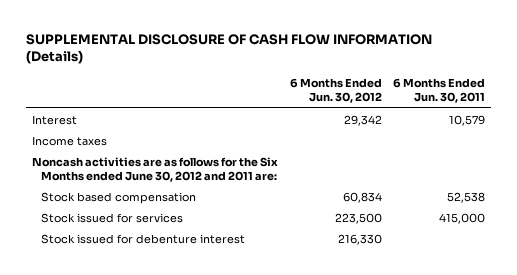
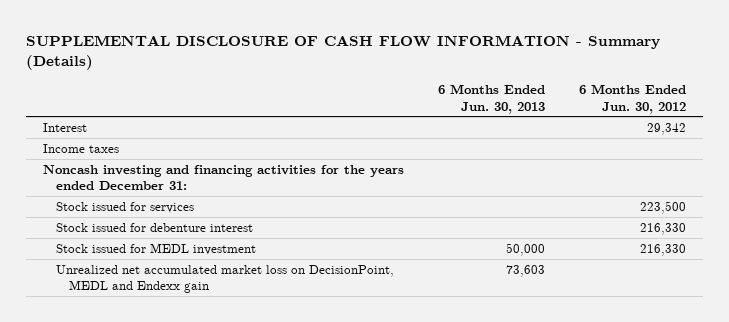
- SUPPLEMENTAL DISCLOSURE OF CASH FLOW INFORMATION (Details)
+ SUPPLEMENTAL DISCLOSURE OF CASH FLOW INFORMATION - Summary (Details)
- | 6 Months Ended Jun. 30, 2012 | 6 Months Ended Jun. 30, 2011
+ | 6 Months Ended Jun. 30, 2013 | 6 Months Ended Jun. 30, 2012
- Noncash activities are as follows for the Six Months ended June 30, 2012 and 2011 are:
- Stock based compensation | 60,834 | 52,538
+ Noncash investing and financing activities for the years ended December 31:
+ Stock issued for MEDL investment | 50,000 | 216,330
+ Unrealized net accumulated market loss on DecisionPoint, MEDL and Endexx gain | 73,603 |

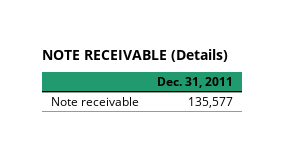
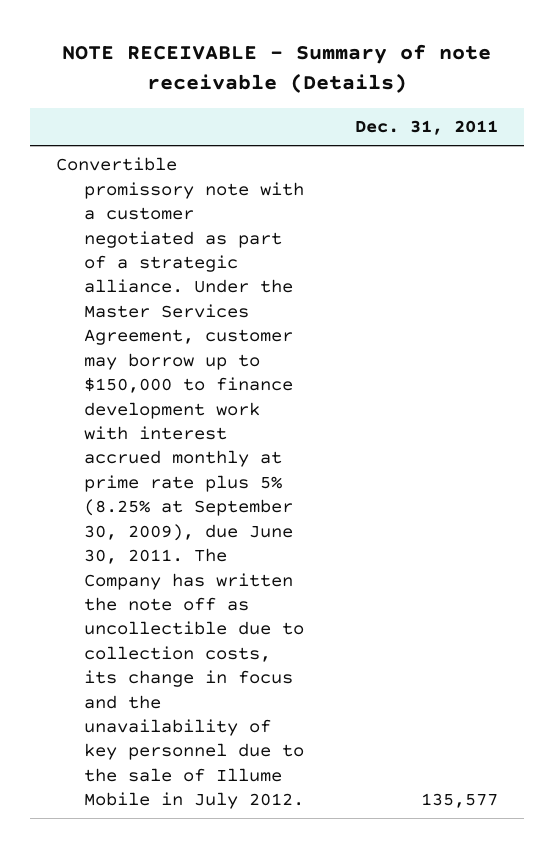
- NOTE RECEIVABLE (Details)
+ NOTE RECEIVABLE - Summary of note receivable (Details)
- Note receivable | 135,577
+ Convertible promissory note with a customer negotiated as part of a strategic alliance. Under the Master Services Agreement, customer may borrow up to $150,000 to finance development work with interest accrued monthly at prime rate plus 5% (8.25% at September 30, 2009), due June 30, 2011. The Company has written the note off as uncollectible due to collection costs, its change in focus and the unavailability of key personnel due to the sale of Illume Mobile in July 2012. | 135,577

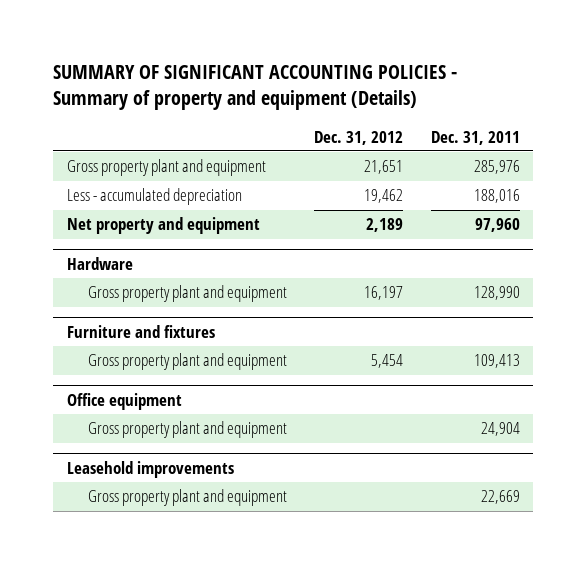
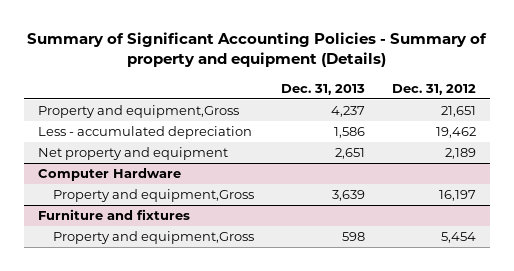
- SUMMARY OF SIGNIFICANT ACCOUNTING POLICIES - Summary of property and equipment (Details)
+ Summary of Significant Accounting Policies - Summary of property and equipment (Details)
- | Dec. 31, 2012 | Dec. 31, 2011
+ | Dec. 31, 2013 | Dec. 31, 2012
- Gross property plant and equipment | 21,651 | 285,976
+ Property and equipment,Gross | 4,237 | 21,651
- Hardware
- Gross property plant and equipment | 16,197 | 128,990
+ Computer Hardware
+ Property and equipment,Gross | 3,639 | 16,197
@ Furniture and fixtures
- Gross property plant and equipment | 5,454 | 109,413
- Office equipment
- Gross property plant and equipment | | 24,904
- Leasehold improvements
- Gross property plant and equipment | | 22,669
@ Furniture and fixtures
+ Property and equipment,Gross | 598 | 5,454

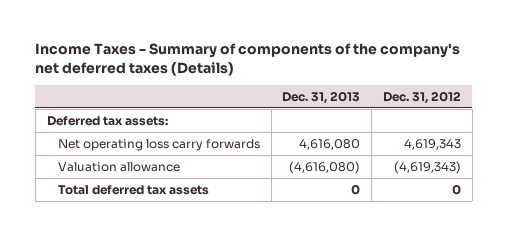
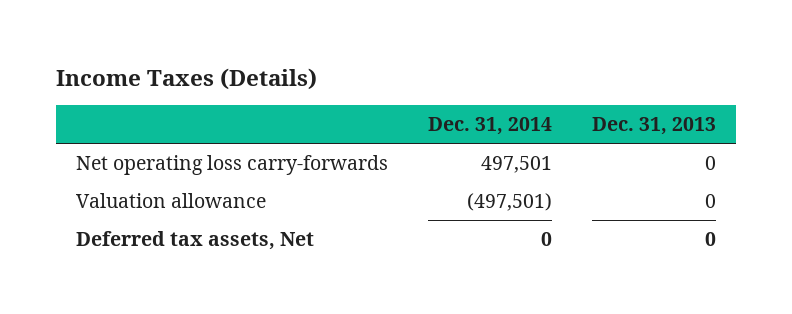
- Income Taxes - Summary of components of the company's net deferred taxes (Details)
+ Income Taxes (Details)
- | Dec. 31, 2013 | Dec. 31, 2012
+ | Dec. 31, 2014 | Dec. 31, 2013
- Deferred tax assets:
- Net operating loss carry forwards | 4,616,080 | 4,619,343
- Valuation allowance | (4,616,080) | (4,619,343)
- Total deferred tax assets | 0 | 0
+ Net operating loss carry-forwards | 497,501 | 0
+ Valuation allowance | (497,501) | 0
+ Deferred tax assets, Net | 0 | 0

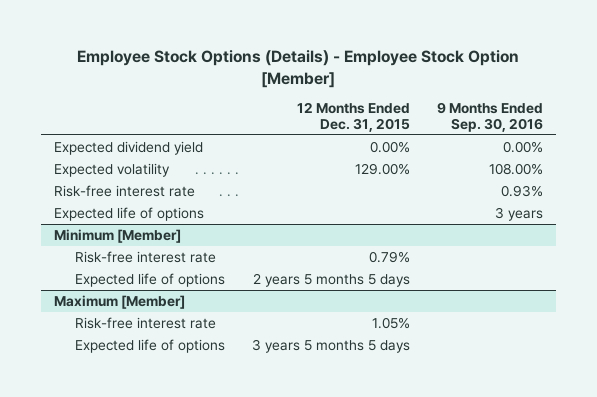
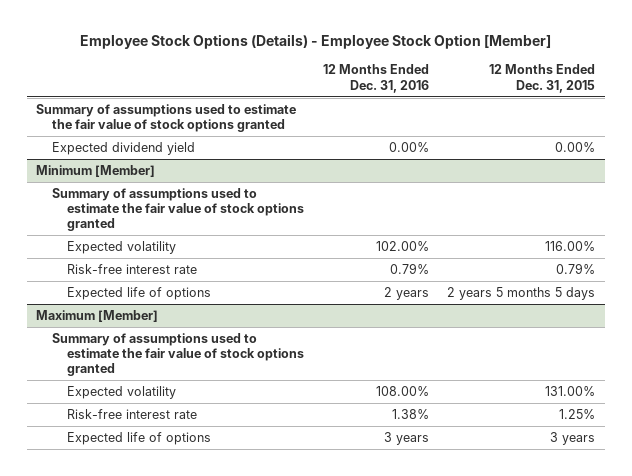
- | 12 Months Ended Dec. 31, 2015 | 9 Months Ended Sep. 30, 2016
+ | 12 Months Ended Dec. 31, 2016 | 12 Months Ended Dec. 31, 2015
+ Summary of assumptions used to estimate the fair value of stock options granted
- Expected volatility | 129.00% | 108.00%
- Risk-free interest rate | | 0.93%
- Expected life of options | | 3 years
@ Minimum [Member]
+ Summary of assumptions used to estimate the fair value of stock options granted
+ Expected volatility | 102.00% | 116.00%
@ Maximum [Member]
- Risk-free interest rate | 1.05% |
- Expected life of options | 3 years 5 months 5 days |
+ Summary of assumptions used to estimate the fair value of stock options granted
+ Expected volatility | 108.00% | 131.00%
+ Risk-free interest rate | 1.38% | 1.25%
+ Expected life of options | 3 years | 3 years

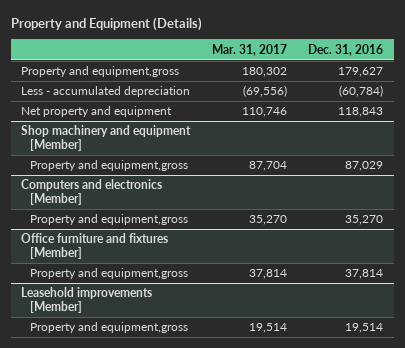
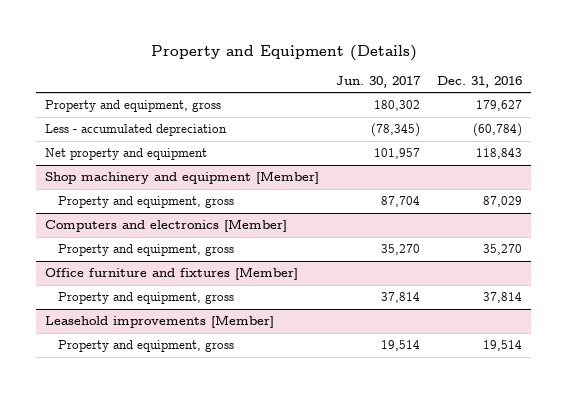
- | Mar. 31, 2017 | Dec. 31, 2016
+ | Jun. 30, 2017 | Dec. 31, 2016
- Property and equipment,gross | 180,302 | 179,627
+ Property and equipment, gross | 180,302 | 179,627
@ Shop machinery and equipment [Member]
- Property and equipment,gross | 87,704 | 87,029
+ Property and equipment, gross | 87,704 | 87,029
@ Computers and electronics [Member]
- Property and equipment,gross | 35,270 | 35,270
+ Property and equipment, gross | 35,270 | 35,270
@ Office furniture and fixtures [Member]
- Property and equipment,gross | 37,814 | 37,814
+ Property and equipment, gross | 37,814 | 37,814
@ Leasehold improvements [Member]
- Property and equipment,gross | 19,514 | 19,514
+ Property and equipment, gross | 19,514 | 19,514

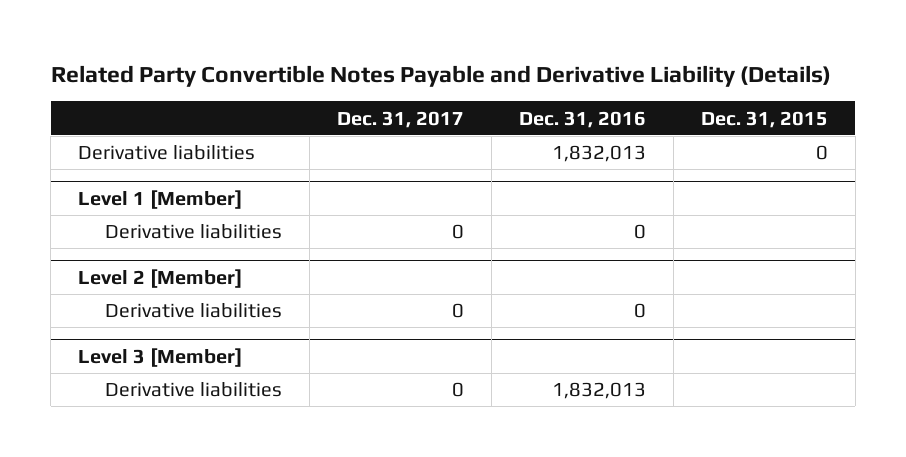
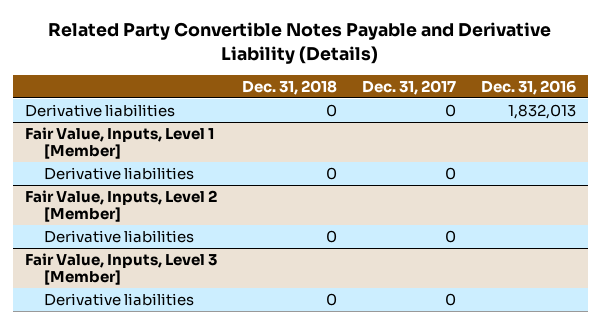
- | Dec. 31, 2017 | Dec. 31, 2016 | Dec. 31, 2015
+ | Dec. 31, 2018 | Dec. 31, 2017 | Dec. 31, 2016
- Derivative liabilities | | 1,832,013 | 0
- Level 1 [Member]
- Derivative liabilities | 0 | 0 |
- Level 2 [Member]
- Derivative liabilities | 0 | 0 |
- Level 3 [Member]
+ Fair Value, Inputs, Level 1 [Member]
+ Derivative liabilities | 0 | 0 |
+ Fair Value, Inputs, Level 2 [Member]
+ Derivative liabilities | 0 | 0 |
+ Fair Value, Inputs, Level 3 [Member]
+ Derivative liabilities | 0 | 0 |

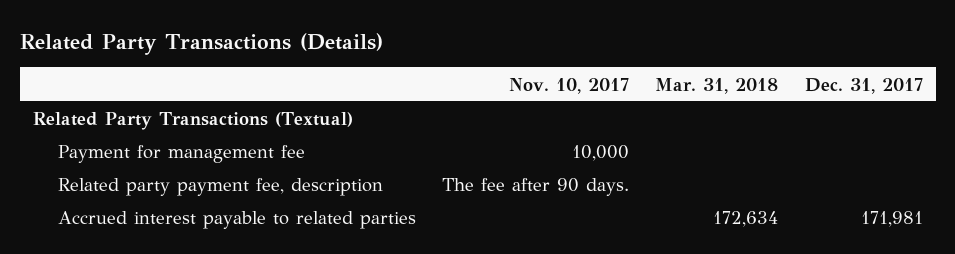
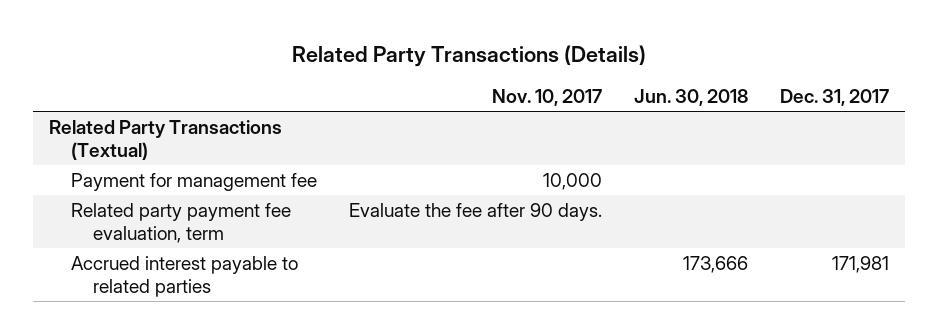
- | Nov. 10, 2017 | Mar. 31, 2018 | Dec. 31, 2017
+ | Nov. 10, 2017 | Jun. 30, 2018 | Dec. 31, 2017
- Related party payment fee, description | The fee after 90 days. | |
+ Related party payment fee evaluation, term | Evaluate the fee after 90 days. | |

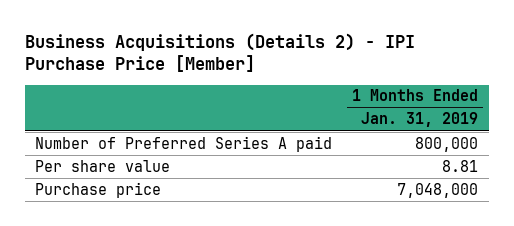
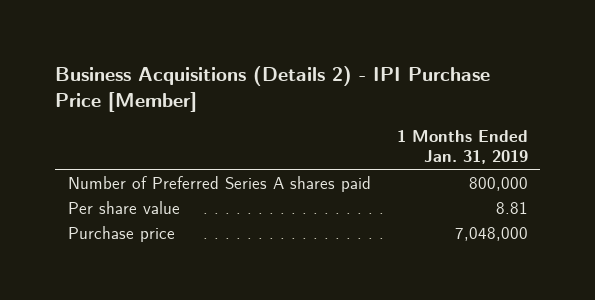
- Number of Preferred Series A paid | 800,000
+ Number of Preferred Series A shares paid | 800,000

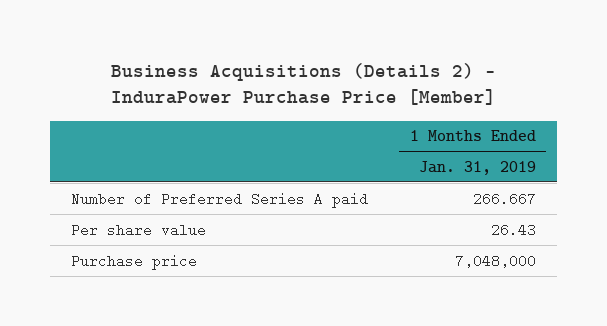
- Business Acquisitions (Details 2) - IPI Purchase Price [Member]
+ Business Acquisitions (Details 2) - InduraPower Purchase Price [Member]
- Number of Preferred Series A shares paid | 800,000
- Per share value | 8.81
+ Number of Preferred Series A paid | 266.667
+ Per share value | 26.43

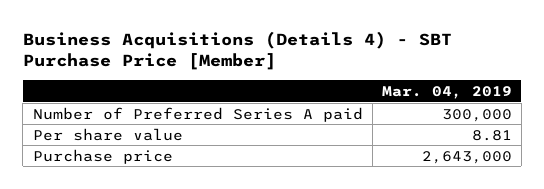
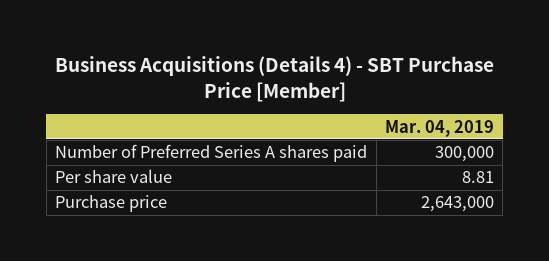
- Number of Preferred Series A paid | 300,000
+ Number of Preferred Series A shares paid | 300,000

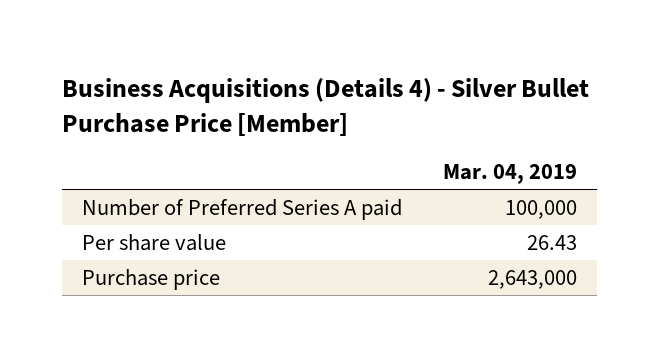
- Business Acquisitions (Details 4) - SBT Purchase Price [Member]
+ Business Acquisitions (Details 4) - Silver Bullet Purchase Price [Member]
- Number of Preferred Series A shares paid | 300,000
- Per share value | 8.81
+ Number of Preferred Series A paid | 100,000
+ Per share value | 26.43

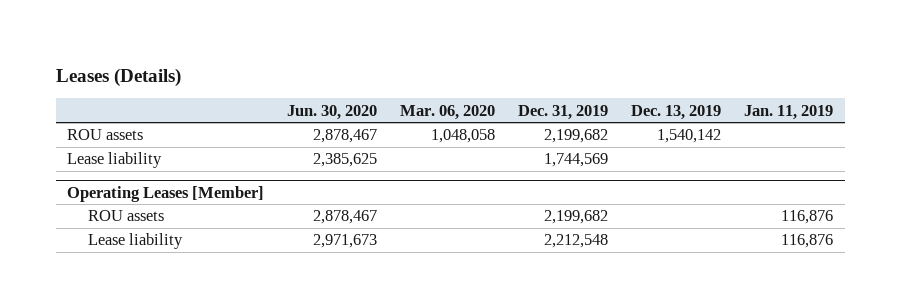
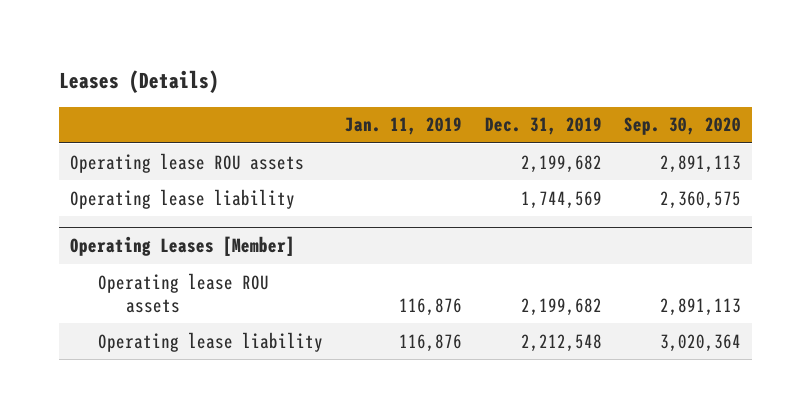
- | Jun. 30, 2020 | Mar. 06, 2020 | Dec. 31, 2019 | Dec. 13, 2019 | Jan. 11, 2019
+ | Jan. 11, 2019 | Dec. 31, 2019 | Sep. 30, 2020
- ROU assets | 2,878,467 | 1,048,058 | 2,199,682 | 1,540,142 |
- Lease liability | 2,385,625 | | 1,744,569 | |
+ Operating lease ROU assets | | 2,199,682 | 2,891,113
+ Operating lease liability | | 1,744,569 | 2,360,575
@ Operating Leases [Member]
- ROU assets | 2,878,467 | | 2,199,682 | | 116,876
- Lease liability | 2,971,673 | | 2,212,548 | | 116,876
+ Operating lease ROU assets | 116,876 | 2,199,682 | 2,891,113
+ Operating lease liability | 116,876 | 2,212,548 | 3,020,364

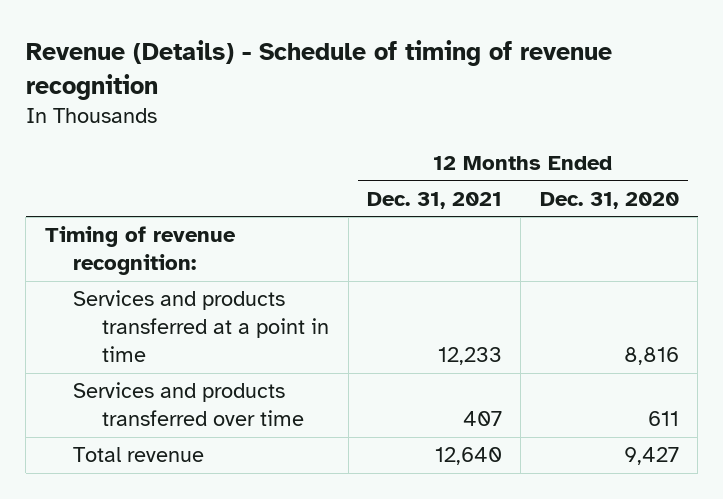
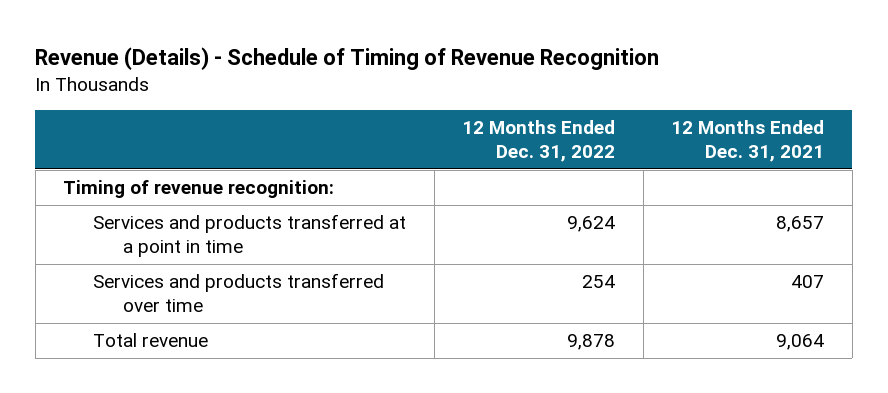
- Revenue (Details) - Schedule of timing of revenue recognition
+ Revenue (Details) - Schedule of Timing of Revenue Recognition
- | 12 Months Ended Dec. 31, 2021 | 12 Months Ended Dec. 31, 2020
+ | 12 Months Ended Dec. 31, 2022 | 12 Months Ended Dec. 31, 2021
- Services and products transferred at a point in time | 12,233 | 8,816
+ Services and products transferred at a point in time | 9,624 | 8,657
- Total revenue | 12,640 | 9,427
+ Total revenue | 9,878 | 9,064

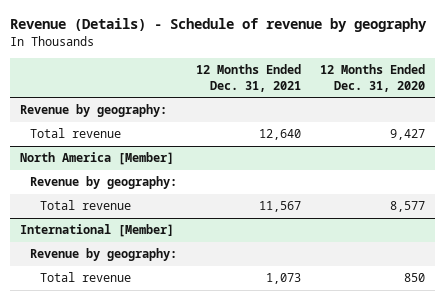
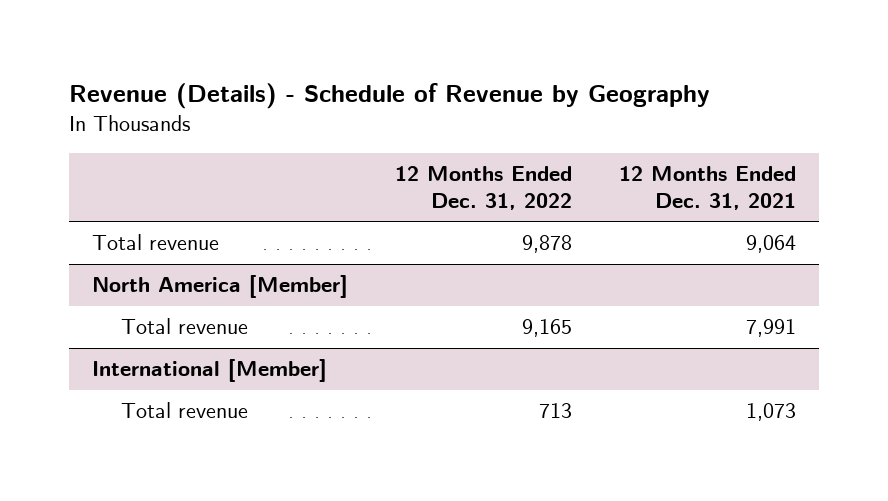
- Revenue (Details) - Schedule of revenue by geography
+ Revenue (Details) - Schedule of Revenue by Geography
- | 12 Months Ended Dec. 31, 2021 | 12 Months Ended Dec. 31, 2020
+ | 12 Months Ended Dec. 31, 2022 | 12 Months Ended Dec. 31, 2021
- Revenue by geography:
- Total revenue | 12,640 | 9,427
+ Total revenue | 9,878 | 9,064
@ North America [Member]
- Revenue by geography:
- Total revenue | 11,567 | 8,577
+ Total revenue | 9,165 | 7,991
@ International [Member]
- Revenue by geography:

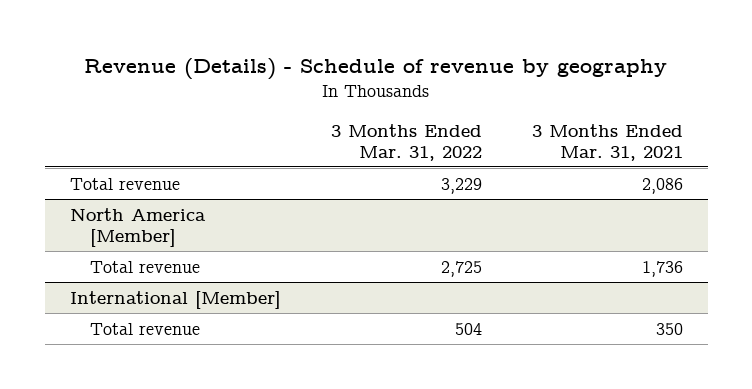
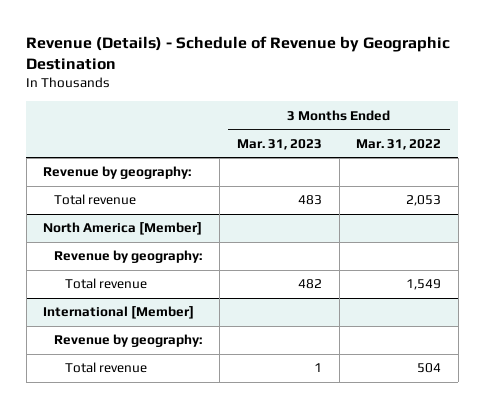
- Revenue (Details) - Schedule of revenue by geography
+ Revenue (Details) - Schedule of Revenue by Geographic Destination
- | 3 Months Ended Mar. 31, 2022 | 3 Months Ended Mar. 31, 2021
+ | 3 Months Ended Mar. 31, 2023 | 3 Months Ended Mar. 31, 2022
- Total revenue | 3,229 | 2,086
+ Revenue by geography:
+ Total revenue | 483 | 2,053
@ North America [Member]
- Total revenue | 2,725 | 1,736
+ Revenue by geography:
+ Total revenue | 482 | 1,549
@ International [Member]
+ Revenue by geography:

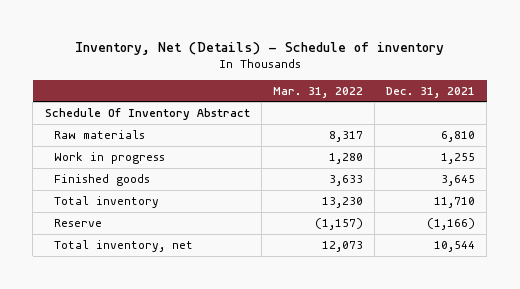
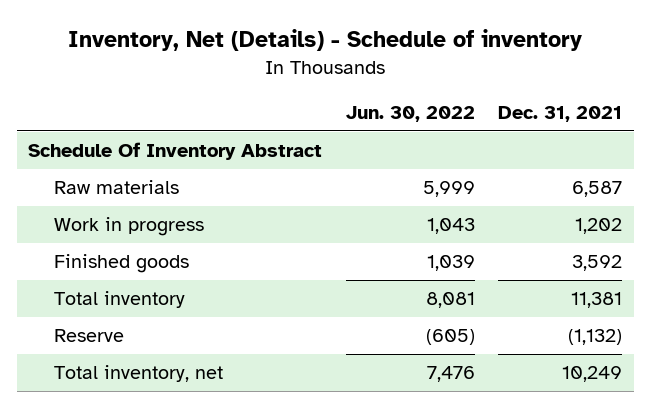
- | Mar. 31, 2022 | Dec. 31, 2021
+ | Jun. 30, 2022 | Dec. 31, 2021
- Raw materials | 8,317 | 6,810
- Work in progress | 1,280 | 1,255
- Finished goods | 3,633 | 3,645
- Total inventory | 13,230 | 11,710
- Reserve | (1,157) | (1,166)
- Total inventory, net | 12,073 | 10,544
+ Raw materials | 5,999 | 6,587
+ Work in progress | 1,043 | 1,202
+ Finished goods | 1,039 | 3,592
+ Total inventory | 8,081 | 11,381
+ Reserve | (605) | (1,132)
+ Total inventory, net | 7,476 | 10,249

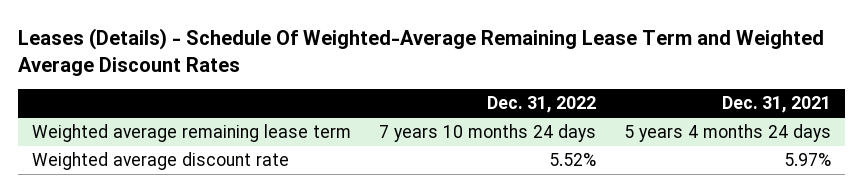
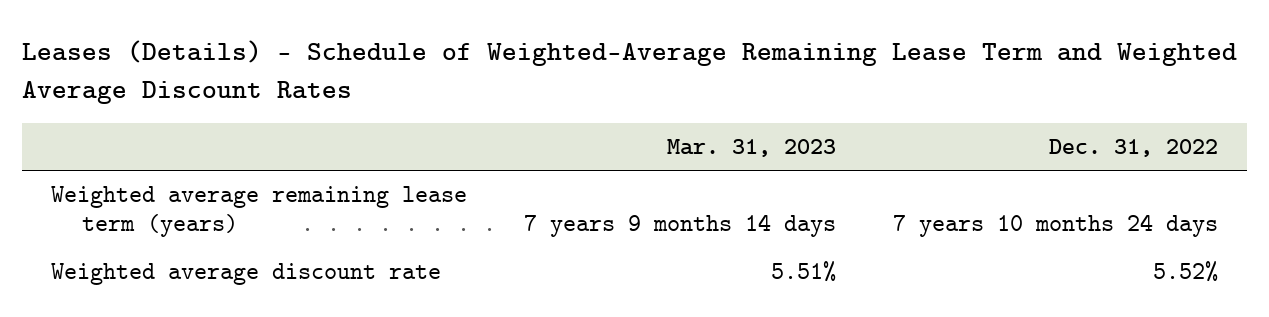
- Leases (Details) - Schedule Of Weighted-Average Remaining Lease Term and Weighted Average Discount Rates
+ Leases (Details) - Schedule of Weighted-Average Remaining Lease Term and Weighted Average Discount Rates
- | Dec. 31, 2022 | Dec. 31, 2021
+ | Mar. 31, 2023 | Dec. 31, 2022
- Weighted average remaining lease term | 7 years 10 months 24 days | 5 years 4 months 24 days
+ Weighted average remaining lease term (years) | 7 years 9 months 14 days | 7 years 10 months 24 days

